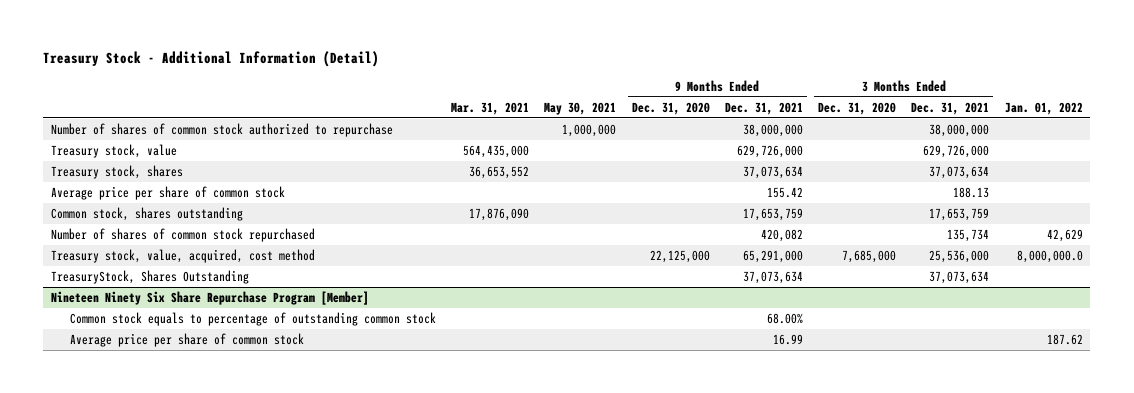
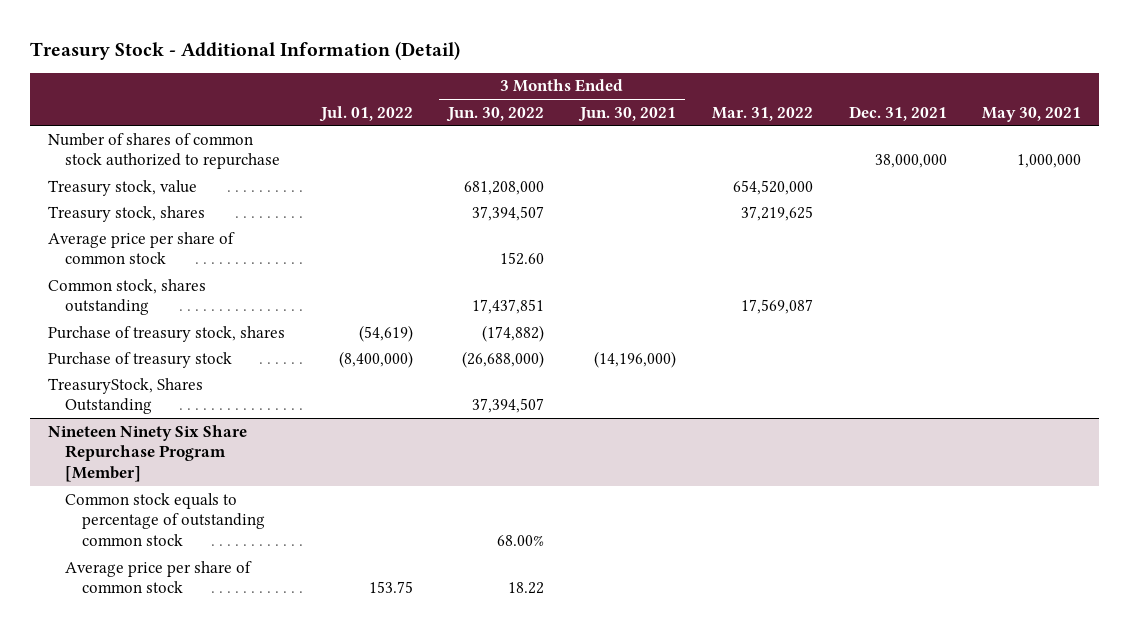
- | Mar. 31, 2021 | May 30, 2021 | 9 Months Ended Dec. 31, 2020 | 9 Months Ended Dec. 31, 2021 | 3 Months Ended Dec. 31, 2020 | 3 Months Ended Dec. 31, 2021 | Jan. 01, 2022
+ | Jul. 01, 2022 | 3 Months Ended Jun. 30, 2022 | 3 Months Ended Jun. 30, 2021 | Mar. 31, 2022 | Dec. 31, 2021 | May 30, 2021
- Number of shares of common stock repurchased | | | | 420,082 | | 135,734 | 42,629
- Treasury stock, value, acquired, cost method | | | 22,125,000 | 65,291,000 | 7,685,000 | 25,536,000 | 8,000,000.0
+ Purchase of treasury stock, shares | (54,619) | (174,882) | | | |
+ Purchase of treasury stock | (8,400,000) | (26,688,000) | (14,196,000) | | |

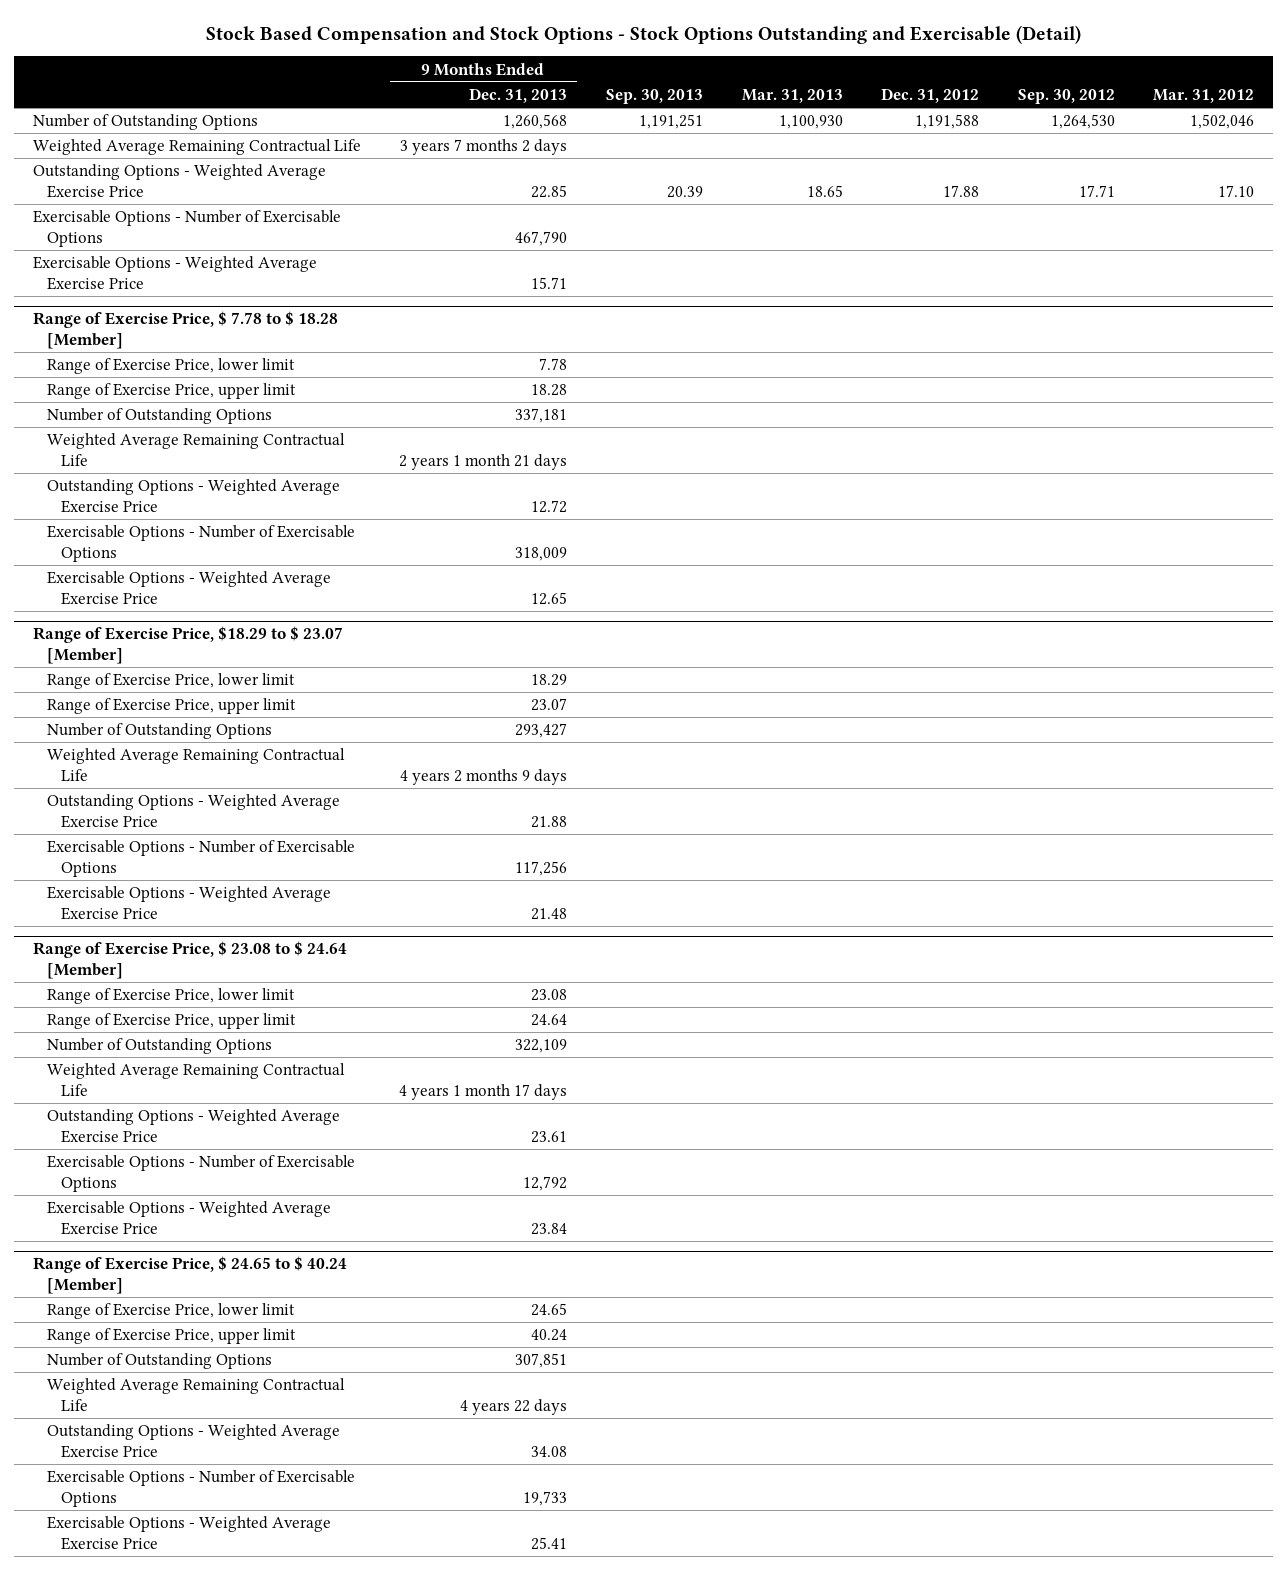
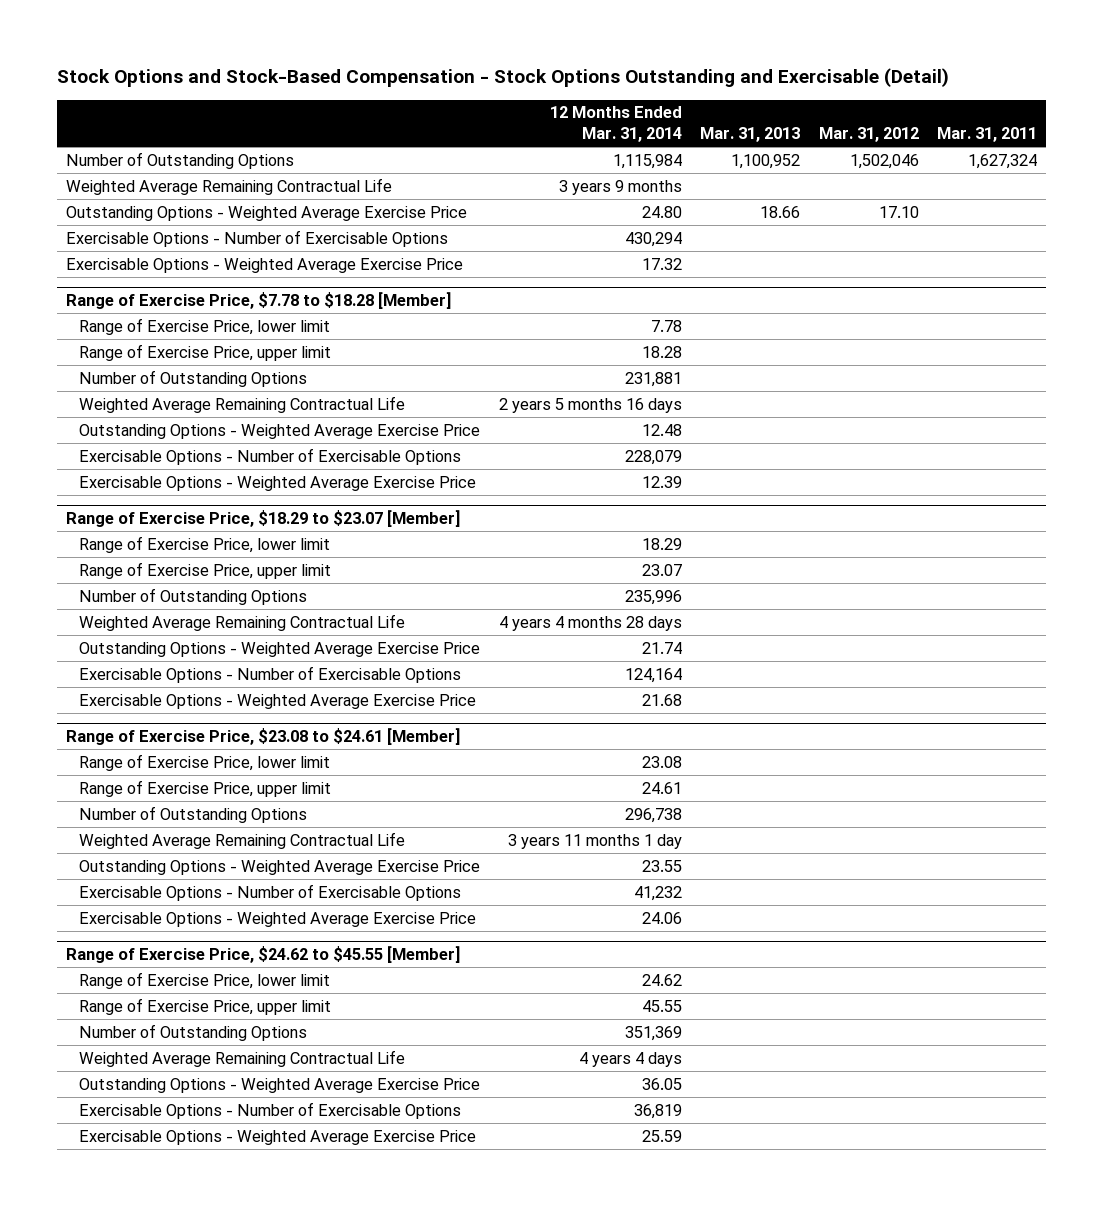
- Stock Based Compensation and Stock Options - Stock Options Outstanding and Exercisable (Detail)
+ Stock Options and Stock-Based Compensation - Stock Options Outstanding and Exercisable (Detail)
- | 9 Months Ended Dec. 31, 2013 | Sep. 30, 2013 | Mar. 31, 2013 | Dec. 31, 2012 | Sep. 30, 2012 | Mar. 31, 2012
+ | 12 Months Ended Mar. 31, 2014 | Mar. 31, 2013 | Mar. 31, 2012 | Mar. 31, 2011
- Number of Outstanding Options | 1,260,568 | 1,191,251 | 1,100,930 | 1,191,588 | 1,264,530 | 1,502,046
+ Number of Outstanding Options | 1,115,984 | 1,100,952 | 1,502,046 | 1,627,324
- Outstanding Options - Weighted Average Exercise Price | 22.85 | 20.39 | 18.65 | 17.88 | 17.71 | 17.10
+ Outstanding Options - Weighted Average Exercise Price | 24.80 | 18.66 | 17.10 |
- Range of Exercise Price, $ 7.78 to $ 18.28 [Member]
+ Range of Exercise Price, $7.78 to $18.28 [Member]
- Range of Exercise Price, $18.29 to $ 23.07 [Member]
+ Range of Exercise Price, $18.29 to $23.07 [Member]
- Range of Exercise Price, $ 23.08 to $ 24.64 [Member]
+ Range of Exercise Price, $23.08 to $24.61 [Member]
- Range of Exercise Price, $ 24.65 to $ 40.24 [Member]
+ Range of Exercise Price, $24.62 to $45.55 [Member]

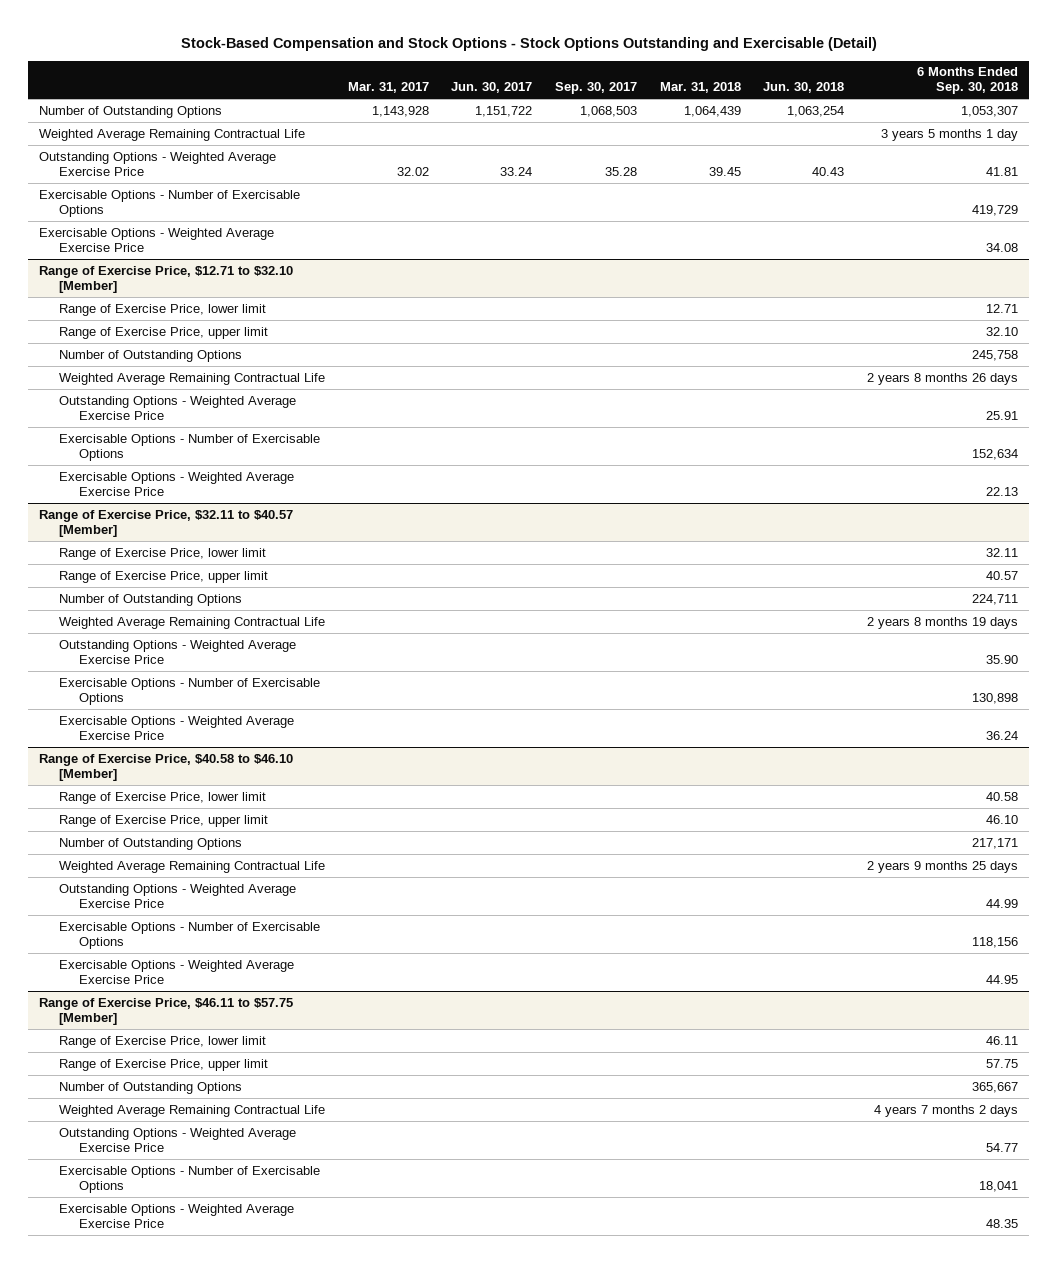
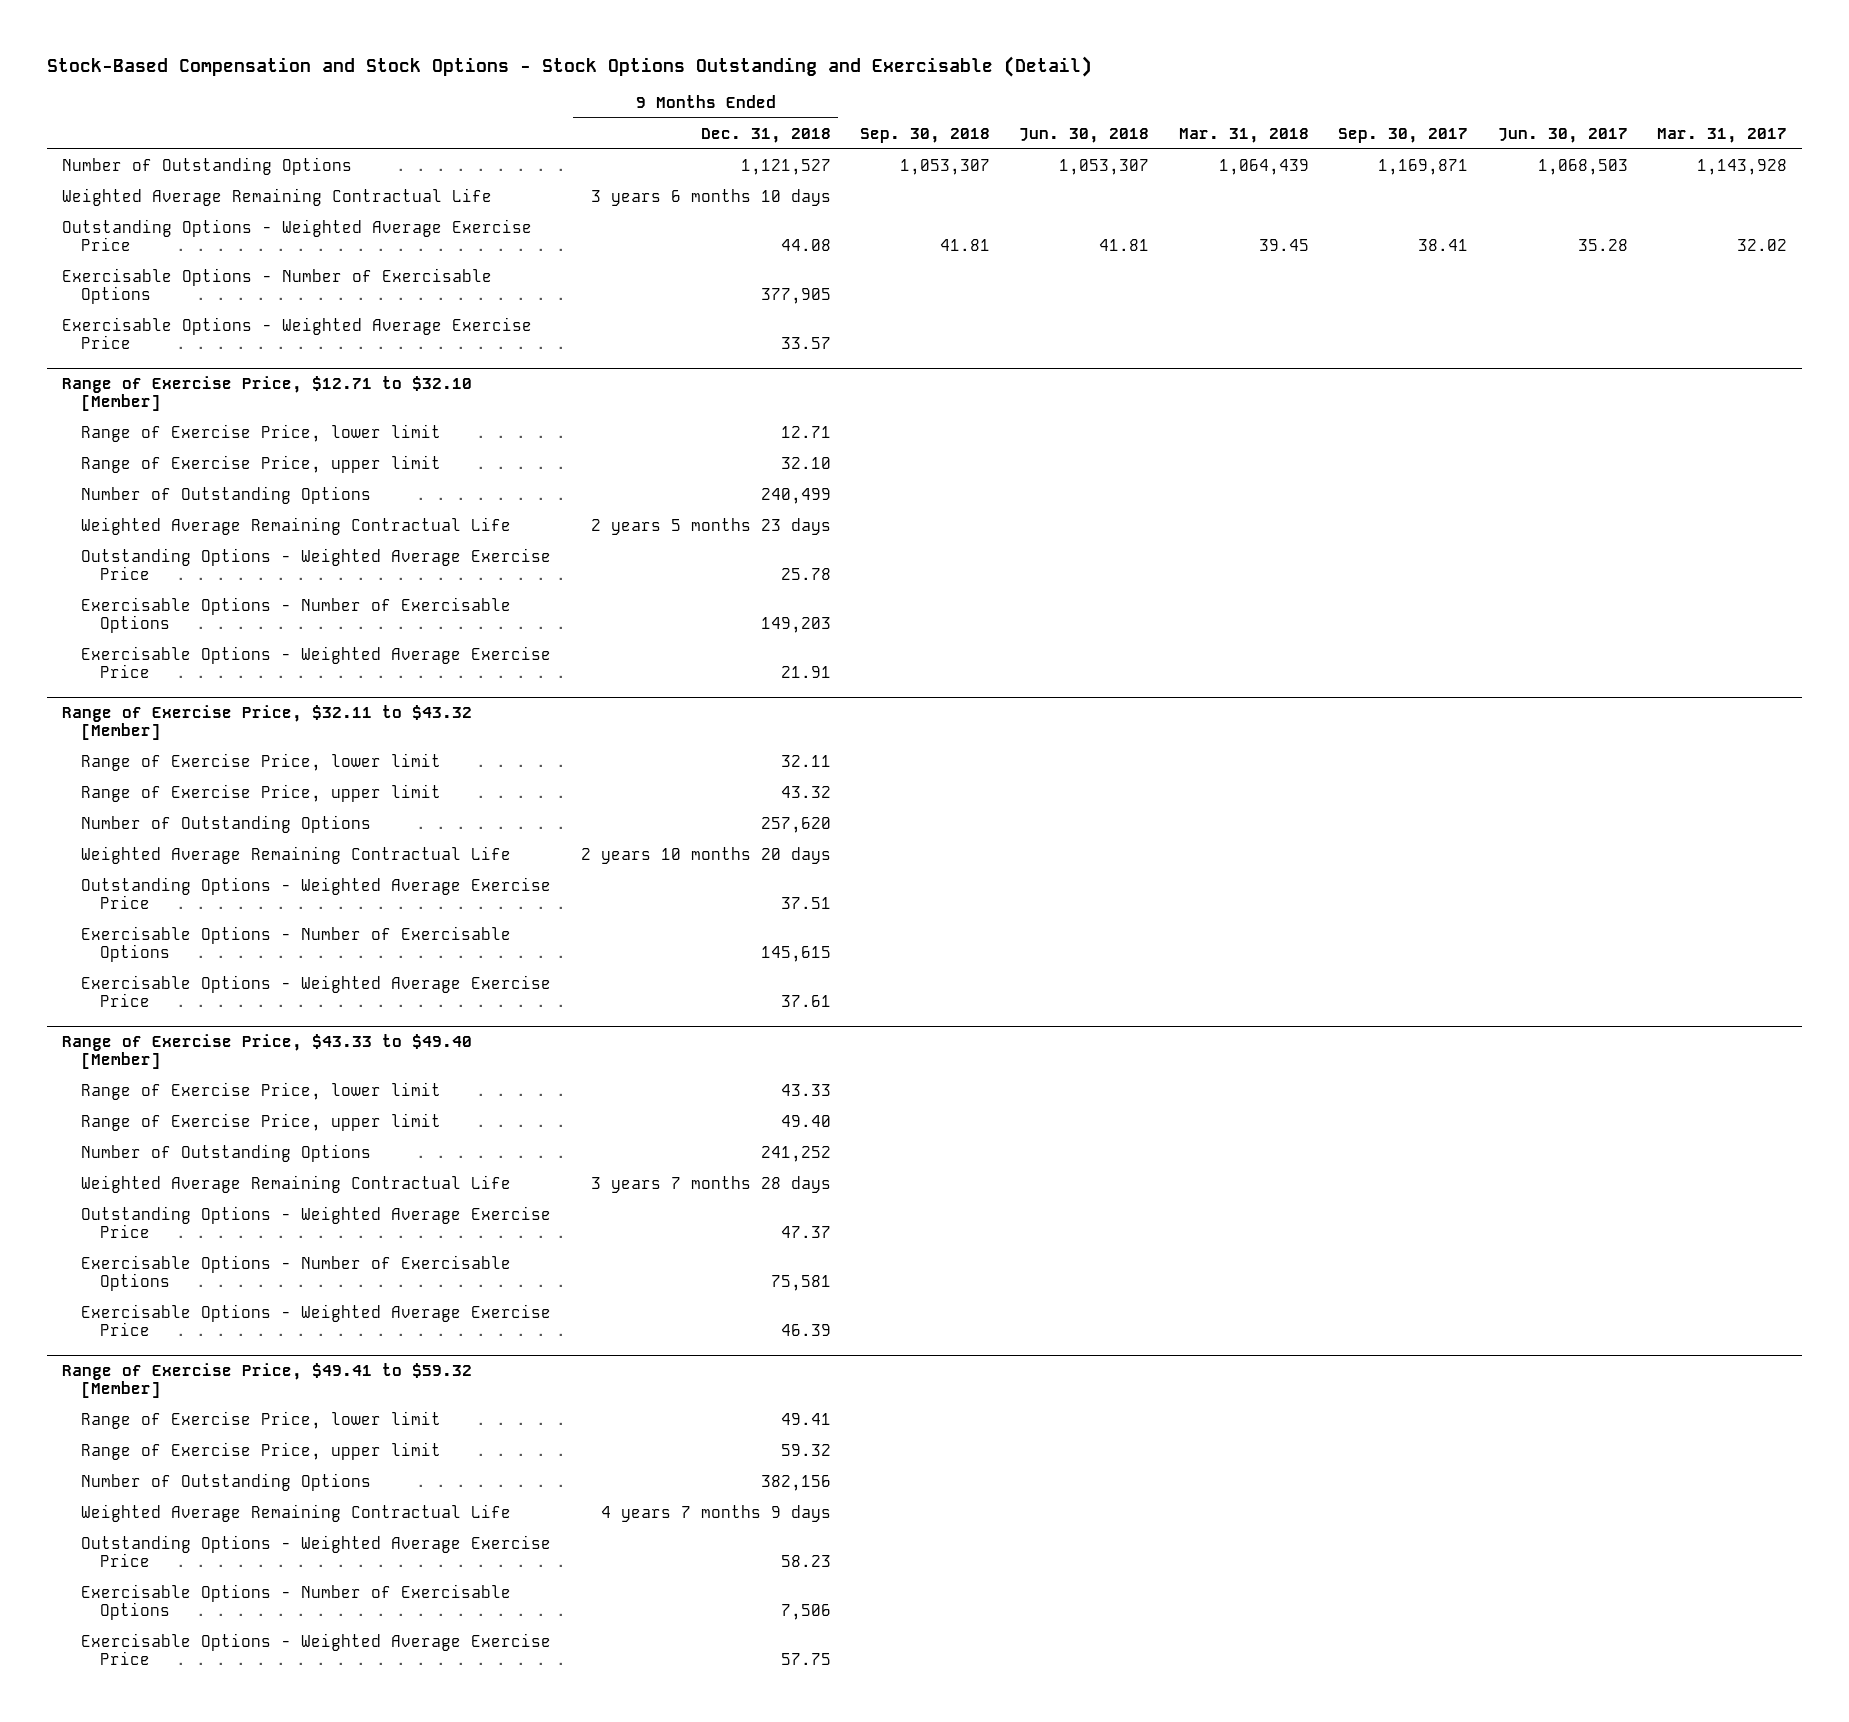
- | Mar. 31, 2017 | Jun. 30, 2017 | Sep. 30, 2017 | Mar. 31, 2018 | Jun. 30, 2018 | 6 Months Ended Sep. 30, 2018
+ | 9 Months Ended Dec. 31, 2018 | Sep. 30, 2018 | Jun. 30, 2018 | Mar. 31, 2018 | Sep. 30, 2017 | Jun. 30, 2017 | Mar. 31, 2017
- Number of Outstanding Options | 1,143,928 | 1,151,722 | 1,068,503 | 1,064,439 | 1,063,254 | 1,053,307
+ Number of Outstanding Options | 1,121,527 | 1,053,307 | 1,053,307 | 1,064,439 | 1,169,871 | 1,068,503 | 1,143,928
- Outstanding Options - Weighted Average Exercise Price | 32.02 | 33.24 | 35.28 | 39.45 | 40.43 | 41.81
+ Outstanding Options - Weighted Average Exercise Price | 44.08 | 41.81 | 41.81 | 39.45 | 38.41 | 35.28 | 32.02
- Range of Exercise Price, $32.11 to $40.57 [Member]
+ Range of Exercise Price, $32.11 to $43.32 [Member]
- Range of Exercise Price, $40.58 to $46.10 [Member]
+ Range of Exercise Price, $43.33 to $49.40 [Member]
- Range of Exercise Price, $46.11 to $57.75 [Member]
+ Range of Exercise Price, $49.41 to $59.32 [Member]

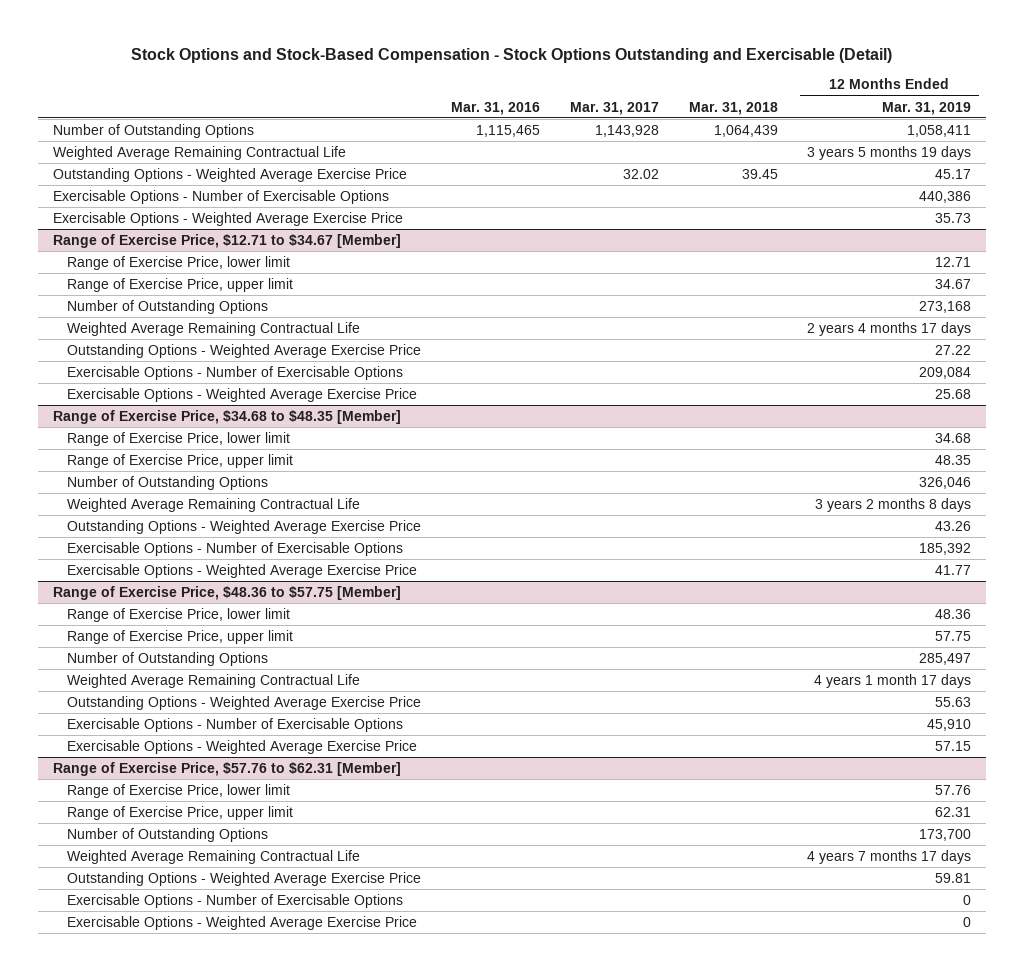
- Stock-Based Compensation and Stock Options - Stock Options Outstanding and Exercisable (Detail)
+ Stock Options and Stock-Based Compensation - Stock Options Outstanding and Exercisable (Detail)
- | 9 Months Ended Dec. 31, 2018 | Sep. 30, 2018 | Jun. 30, 2018 | Mar. 31, 2018 | Sep. 30, 2017 | Jun. 30, 2017 | Mar. 31, 2017
+ | Mar. 31, 2016 | Mar. 31, 2017 | Mar. 31, 2018 | 12 Months Ended Mar. 31, 2019
- Range of Exercise Price, $12.71 to $32.10 [Member]
+ Range of Exercise Price, $12.71 to $34.67 [Member]
- Range of Exercise Price, $32.11 to $43.32 [Member]
+ Range of Exercise Price, $34.68 to $48.35 [Member]
- Range of Exercise Price, $43.33 to $49.40 [Member]
+ Range of Exercise Price, $48.36 to $57.75 [Member]
- Range of Exercise Price, $49.41 to $59.32 [Member]
+ Range of Exercise Price, $57.76 to $62.31 [Member]

